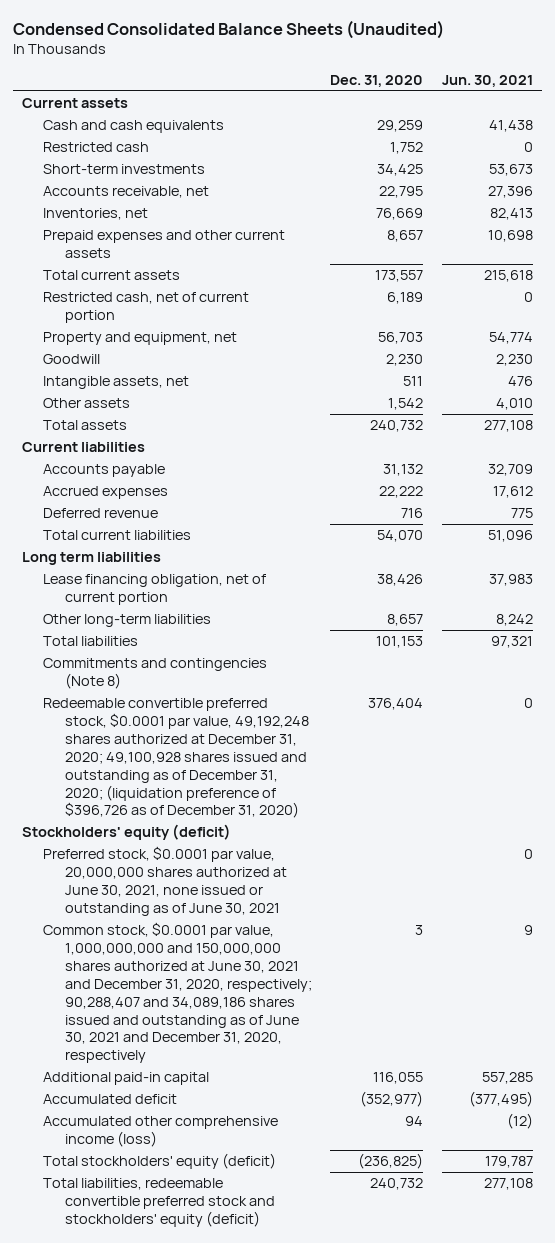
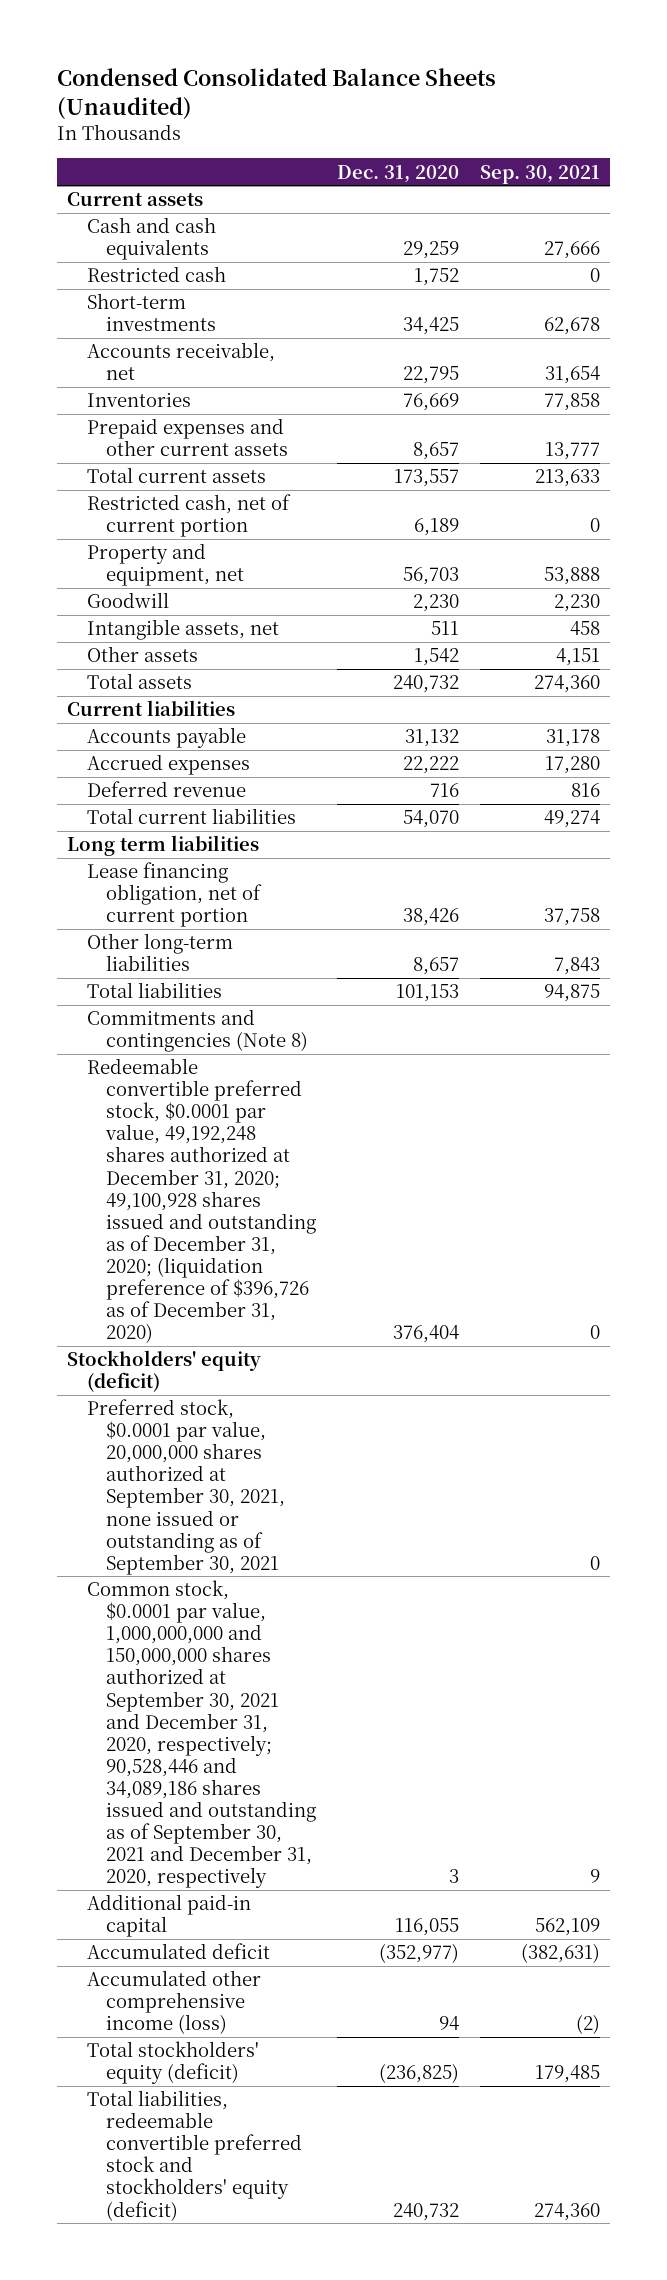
- | Dec. 31, 2020 | Jun. 30, 2021
+ | Dec. 31, 2020 | Sep. 30, 2021
- Inventories, net | 76,669 | 82,413
+ Inventories | 76,669 | 77,858
- Preferred stock, $0.0001 par value, 20,000,000 shares authorized at June 30, 2021, none issued or outstanding as of June 30, 2021 | | 0
- Common stock, $0.0001 par value, 1,000,000,000 and 150,000,000 shares authorized at June 30, 2021 and December 31, 2020, respectively; 90,288,407 and 34,089,186 shares issued and outstanding as of June 30, 2021 and December 31, 2020, respectively | 3 | 9
+ Preferred stock, $0.0001 par value, 20,000,000 shares authorized at September 30, 2021, none issued or outstanding as of September 30, 2021 | | 0
+ Common stock, $0.0001 par value, 1,000,000,000 and 150,000,000 shares authorized at September 30, 2021 and December 31, 2020, respectively; 90,528,446 and 34,089,186 shares issued and outstanding as of September 30, 2021 and December 31, 2020, respectively | 3 | 9

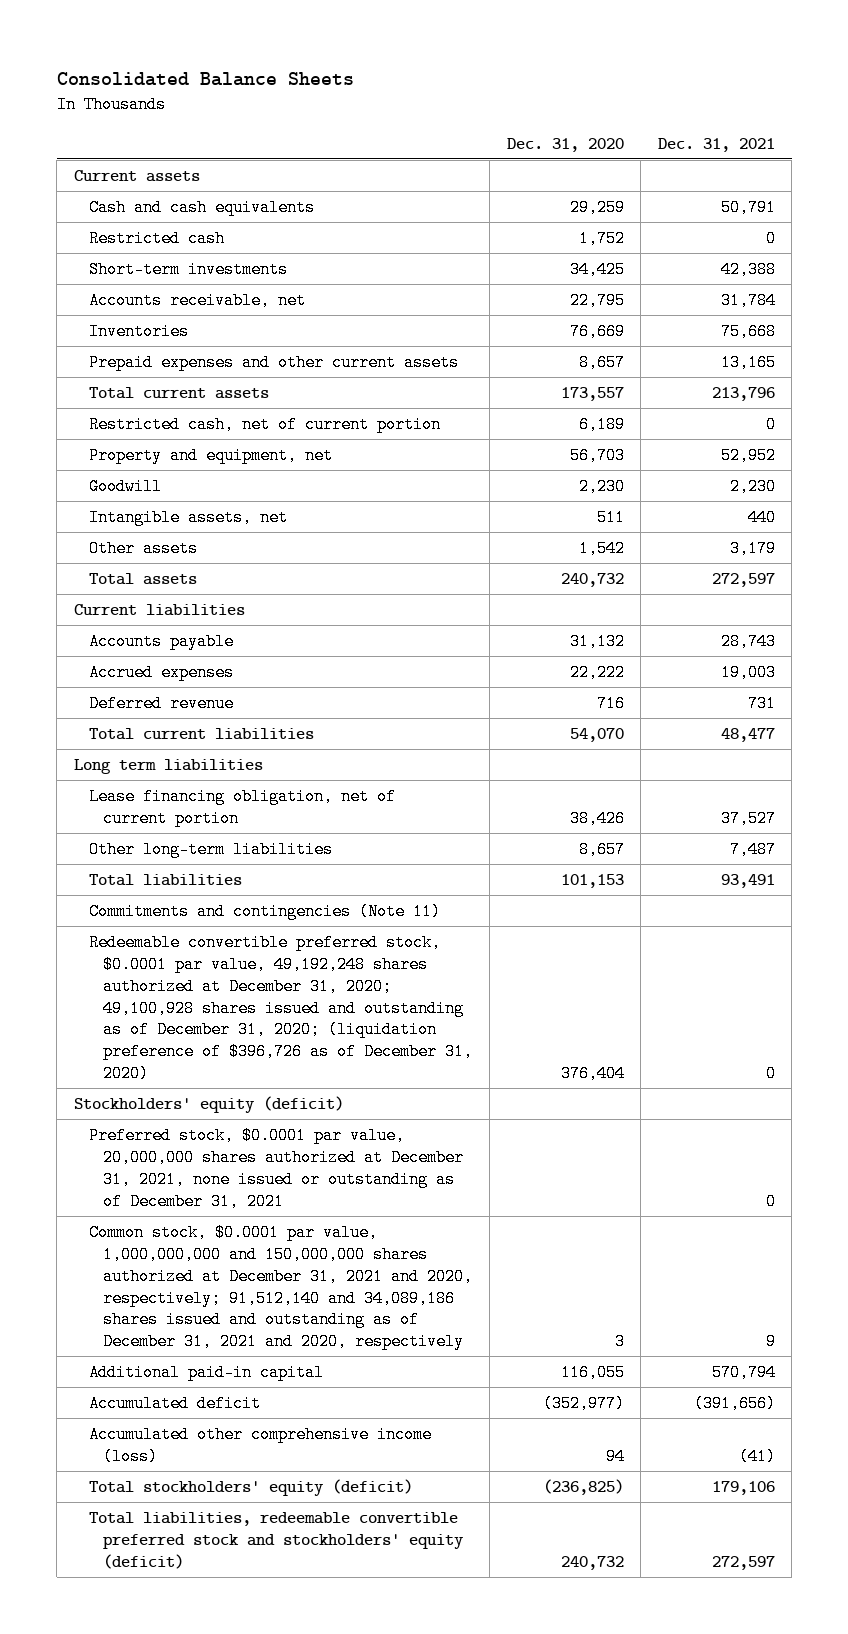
- Condensed Consolidated Balance Sheets (Unaudited)
+ Consolidated Balance Sheets
- | Dec. 31, 2020 | Sep. 30, 2021
+ | Dec. 31, 2020 | Dec. 31, 2021
- Commitments and contingencies (Note 8)
+ Commitments and contingencies (Note 11)
- Preferred stock, $0.0001 par value, 20,000,000 shares authorized at September 30, 2021, none issued or outstanding as of September 30, 2021 | | 0
- Common stock, $0.0001 par value, 1,000,000,000 and 150,000,000 shares authorized at September 30, 2021 and December 31, 2020, respectively; 90,528,446 and 34,089,186 shares issued and outstanding as of September 30, 2021 and December 31, 2020, respectively | 3 | 9
+ Preferred stock, $0.0001 par value, 20,000,000 shares authorized at December 31, 2021, none issued or outstanding as of December 31, 2021 | | 0
+ Common stock, $0.0001 par value, 1,000,000,000 and 150,000,000 shares authorized at December 31, 2021 and 2020, respectively; 91,512,140 and 34,089,186 shares issued and outstanding as of December 31, 2021 and 2020, respectively | 3 | 9

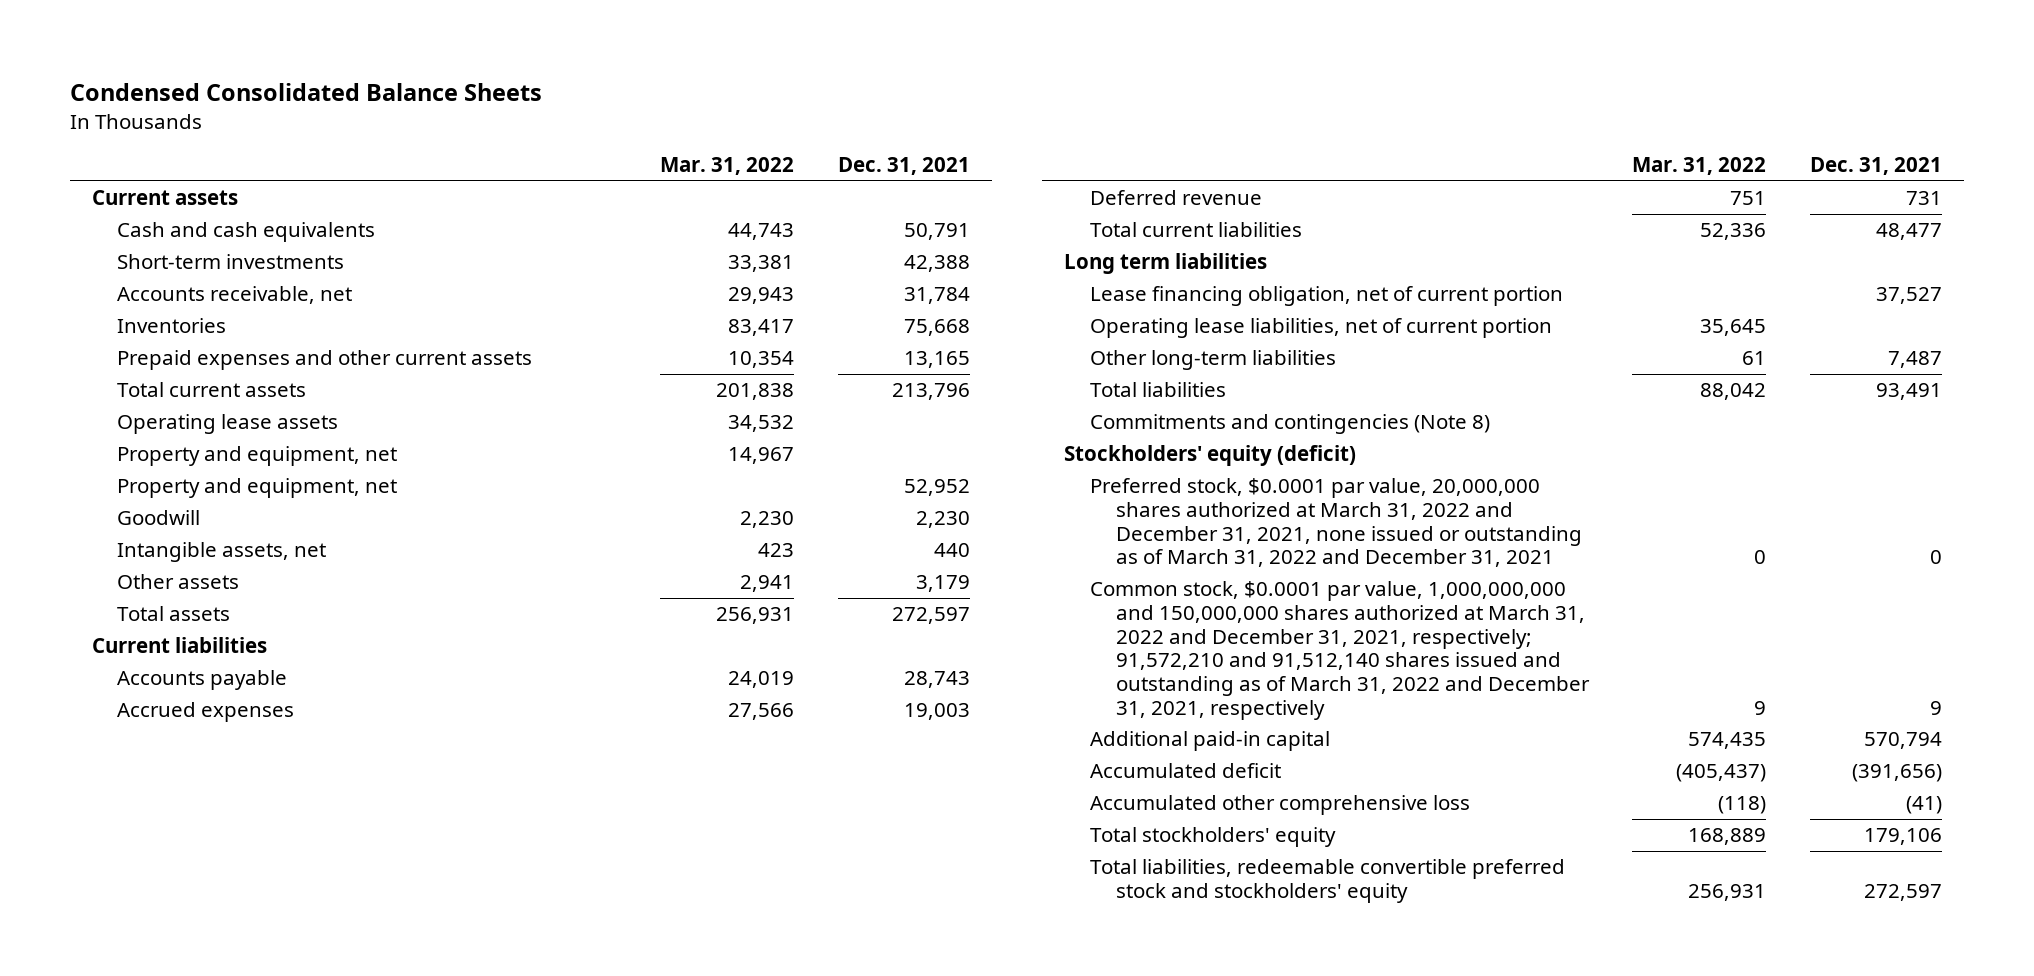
- Consolidated Balance Sheets
+ Condensed Consolidated Balance Sheets
- | Dec. 31, 2020 | Dec. 31, 2021
+ | Mar. 31, 2022 | Dec. 31, 2021
- Restricted cash | 1,752 | 0
- Restricted cash, net of current portion | 6,189 | 0
+ Operating lease assets | 34,532 |
+ Property and equipment, net | 14,967 |
+ Operating lease liabilities, net of current portion | 35,645 |
- Commitments and contingencies (Note 11)
- Redeemable convertible preferred stock, $0.0001 par value, 49,192,248 shares authorized at December 31, 2020; 49,100,928 shares issued and outstanding as of December 31, 2020; (liquidation preference of $396,726 as of December 31, 2020) | 376,404 | 0
+ Commitments and contingencies (Note 8)
- Preferred stock, $0.0001 par value, 20,000,000 shares authorized at December 31, 2021, none issued or outstanding as of December 31, 2021 | | 0
- Common stock, $0.0001 par value, 1,000,000,000 and 150,000,000 shares authorized at December 31, 2021 and 2020, respectively; 91,512,140 and 34,089,186 shares issued and outstanding as of December 31, 2021 and 2020, respectively | 3 | 9
+ Preferred stock, $0.0001 par value, 20,000,000 shares authorized at March 31, 2022 and December 31, 2021, none issued or outstanding as of March 31, 2022 and December 31, 2021 | 0 | 0
+ Common stock, $0.0001 par value, 1,000,000,000 and 150,000,000 shares authorized at March 31, 2022 and December 31, 2021, respectively; 91,572,210 and 91,512,140 shares issued and outstanding as of March 31, 2022 and December 31, 2021, respectively | 9 | 9
- Accumulated other comprehensive income (loss) | 94 | (41)
- Total stockholders' equity (deficit) | (236,825) | 179,106
- Total liabilities, redeemable convertible preferred stock and stockholders' equity (deficit) | 240,732 | 272,597
+ Accumulated other comprehensive loss | (118) | (41)
+ Total stockholders' equity | 168,889 | 179,106
+ Total liabilities, redeemable convertible preferred stock and stockholders' equity | 256,931 | 272,597

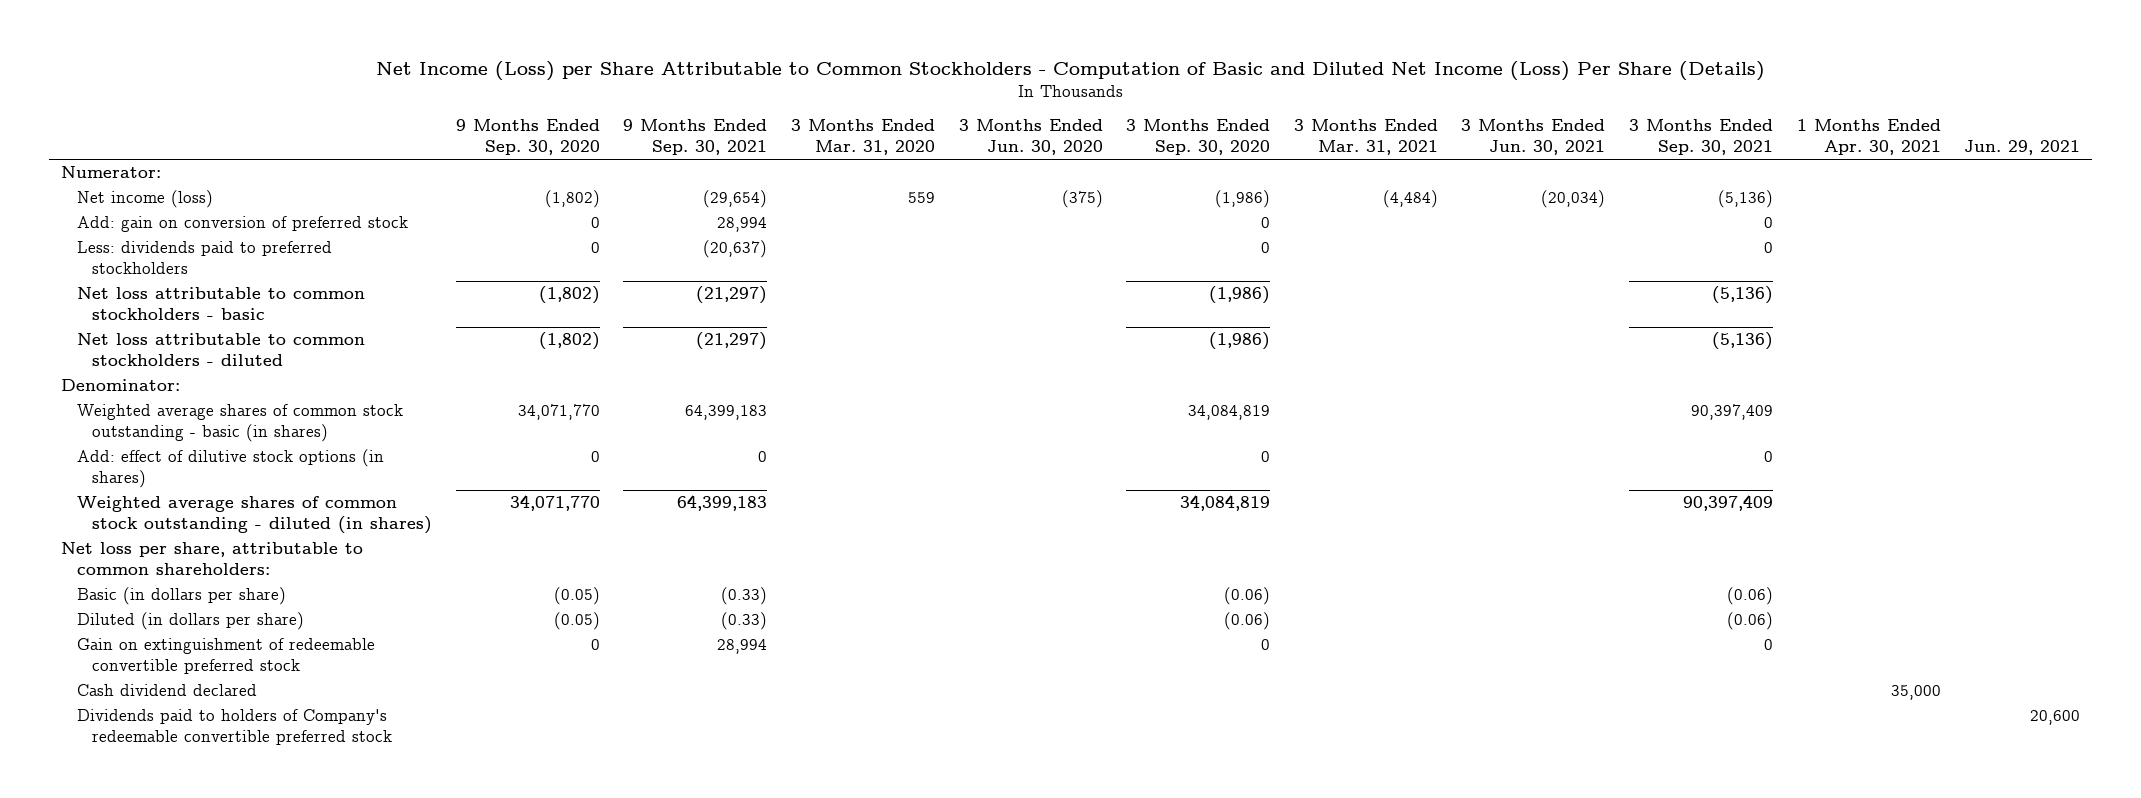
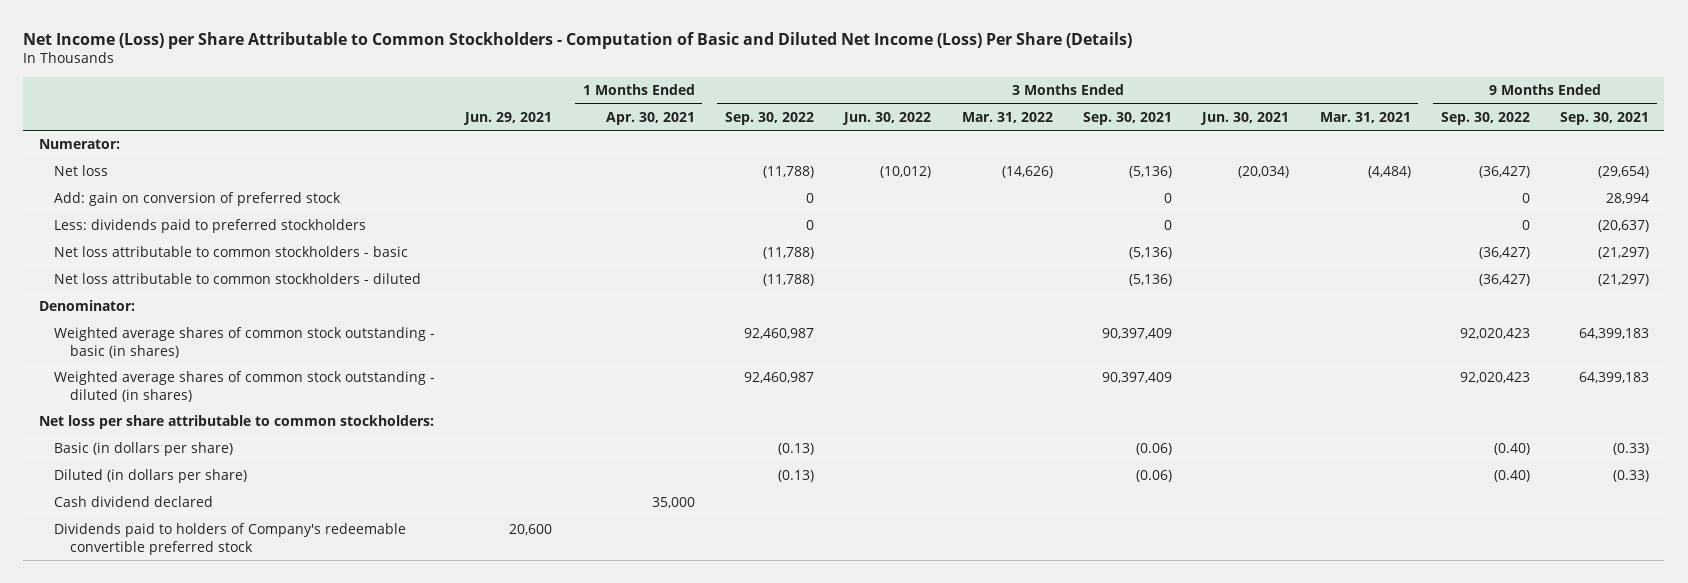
- | 9 Months Ended Sep. 30, 2020 | 9 Months Ended Sep. 30, 2021 | 3 Months Ended Mar. 31, 2020 | 3 Months Ended Jun. 30, 2020 | 3 Months Ended Sep. 30, 2020 | 3 Months Ended Mar. 31, 2021 | 3 Months Ended Jun. 30, 2021 | 3 Months Ended Sep. 30, 2021 | 1 Months Ended Apr. 30, 2021 | Jun. 29, 2021
+ | Jun. 29, 2021 | 1 Months Ended Apr. 30, 2021 | 3 Months Ended Sep. 30, 2022 | 3 Months Ended Jun. 30, 2022 | 3 Months Ended Mar. 31, 2022 | 3 Months Ended Sep. 30, 2021 | 3 Months Ended Jun. 30, 2021 | 3 Months Ended Mar. 31, 2021 | 9 Months Ended Sep. 30, 2022 | 9 Months Ended Sep. 30, 2021
- Net income (loss) | (1,802) | (29,654) | 559 | (375) | (1,986) | (4,484) | (20,034) | (5,136) | |
+ Net loss | | | (11,788) | (10,012) | (14,626) | (5,136) | (20,034) | (4,484) | (36,427) | (29,654)
- Add: effect of dilutive stock options (in shares) | 0 | 0 | | | 0 | | | 0 | |
- Net loss per share, attributable to common shareholders:
+ Net loss per share attributable to common stockholders:
- Gain on extinguishment of redeemable convertible preferred stock | 0 | 28,994 | | | 0 | | | 0 | |

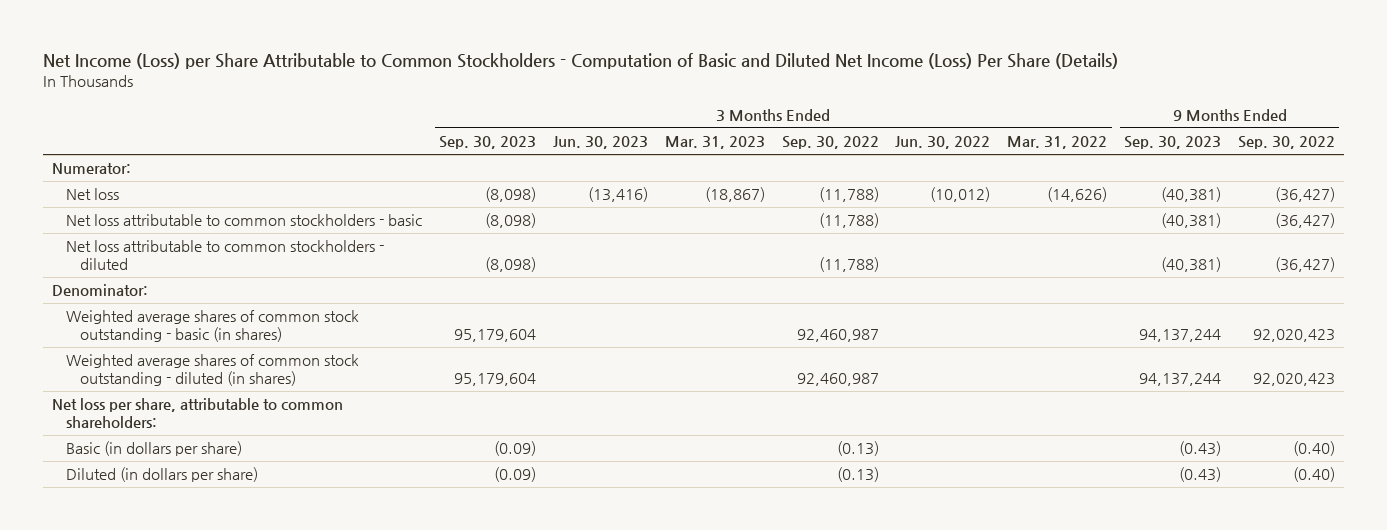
- | Jun. 29, 2021 | 1 Months Ended Apr. 30, 2021 | 3 Months Ended Sep. 30, 2022 | 3 Months Ended Jun. 30, 2022 | 3 Months Ended Mar. 31, 2022 | 3 Months Ended Sep. 30, 2021 | 3 Months Ended Jun. 30, 2021 | 3 Months Ended Mar. 31, 2021 | 9 Months Ended Sep. 30, 2022 | 9 Months Ended Sep. 30, 2021
+ | 3 Months Ended Sep. 30, 2023 | 3 Months Ended Jun. 30, 2023 | 3 Months Ended Mar. 31, 2023 | 3 Months Ended Sep. 30, 2022 | 3 Months Ended Jun. 30, 2022 | 3 Months Ended Mar. 31, 2022 | 9 Months Ended Sep. 30, 2023 | 9 Months Ended Sep. 30, 2022
- Add: gain on conversion of preferred stock | | | 0 | | | 0 | | | 0 | 28,994
- Less: dividends paid to preferred stockholders | | | 0 | | | 0 | | | 0 | (20,637)
- Net loss per share attributable to common stockholders:
+ Net loss per share, attributable to common shareholders:
- Cash dividend declared | | 35,000 | | | | | | | |
- Dividends paid to holders of Company's redeemable convertible preferred stock | 20,600 | | | | | | | | |

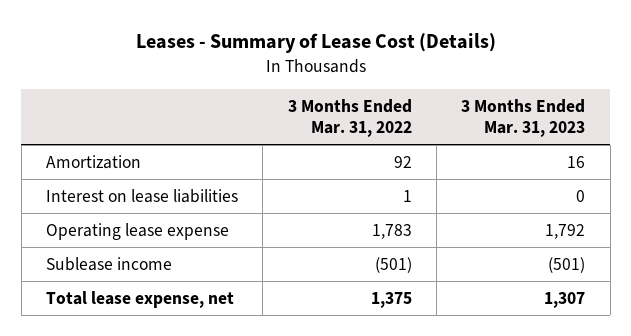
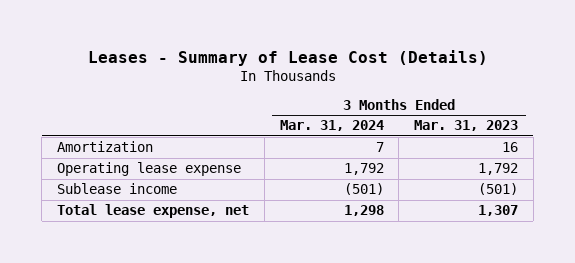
- | 3 Months Ended Mar. 31, 2022 | 3 Months Ended Mar. 31, 2023
+ | 3 Months Ended Mar. 31, 2024 | 3 Months Ended Mar. 31, 2023
- Interest on lease liabilities | 1 | 0

